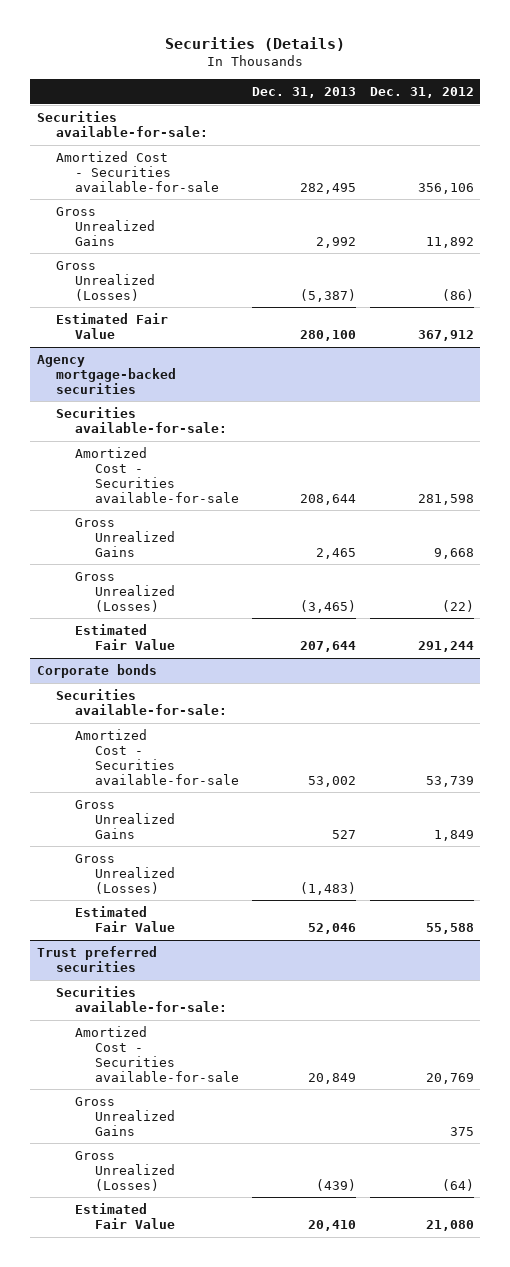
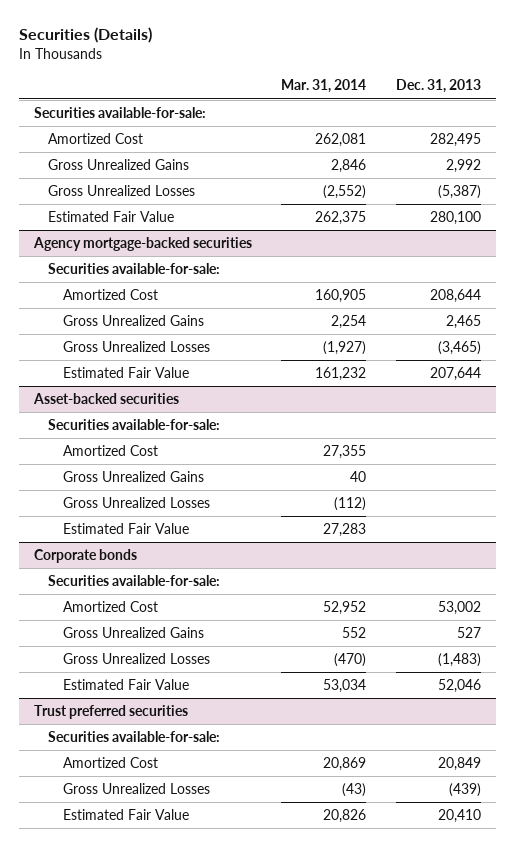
- | Dec. 31, 2013 | Dec. 31, 2012
+ | Mar. 31, 2014 | Dec. 31, 2013
- Amortized Cost - Securities available-for-sale | 282,495 | 356,106
+ Amortized Cost | 262,081 | 282,495
- Gross Unrealized (Losses) | (5,387) | (86)
+ Gross Unrealized Losses | (2,552) | (5,387)
@ Agency mortgage-backed securities
- Amortized Cost - Securities available-for-sale | 208,644 | 281,598
+ Amortized Cost | 160,905 | 208,644
- Gross Unrealized (Losses) | (3,465) | (22)
+ Gross Unrealized Losses | (1,927) | (3,465)
+ Asset-backed securities
+ Securities available-for-sale:
+ Amortized Cost | 27,355 |
+ Gross Unrealized Gains | 40 |
+ Gross Unrealized Losses | (112) |
+ Estimated Fair Value | 27,283 |
@ Corporate bonds
- Amortized Cost - Securities available-for-sale | 53,002 | 53,739
+ Amortized Cost | 52,952 | 53,002
- Gross Unrealized (Losses) | (1,483) |
+ Gross Unrealized Losses | (470) | (1,483)
@ Trust preferred securities
- Amortized Cost - Securities available-for-sale | 20,849 | 20,769
- Gross Unrealized Gains | | 375
- Gross Unrealized (Losses) | (439) | (64)
+ Amortized Cost | 20,869 | 20,849
+ Gross Unrealized Losses | (43) | (439)

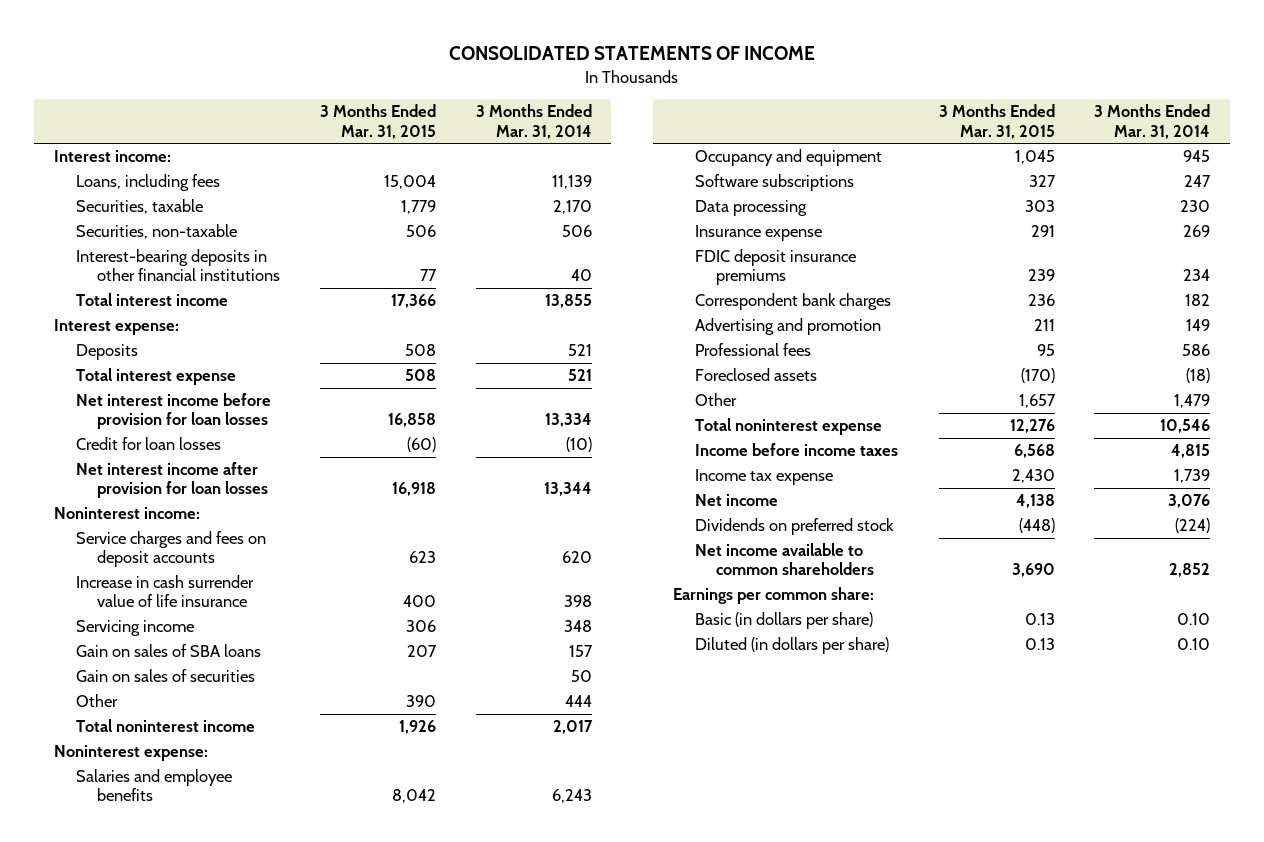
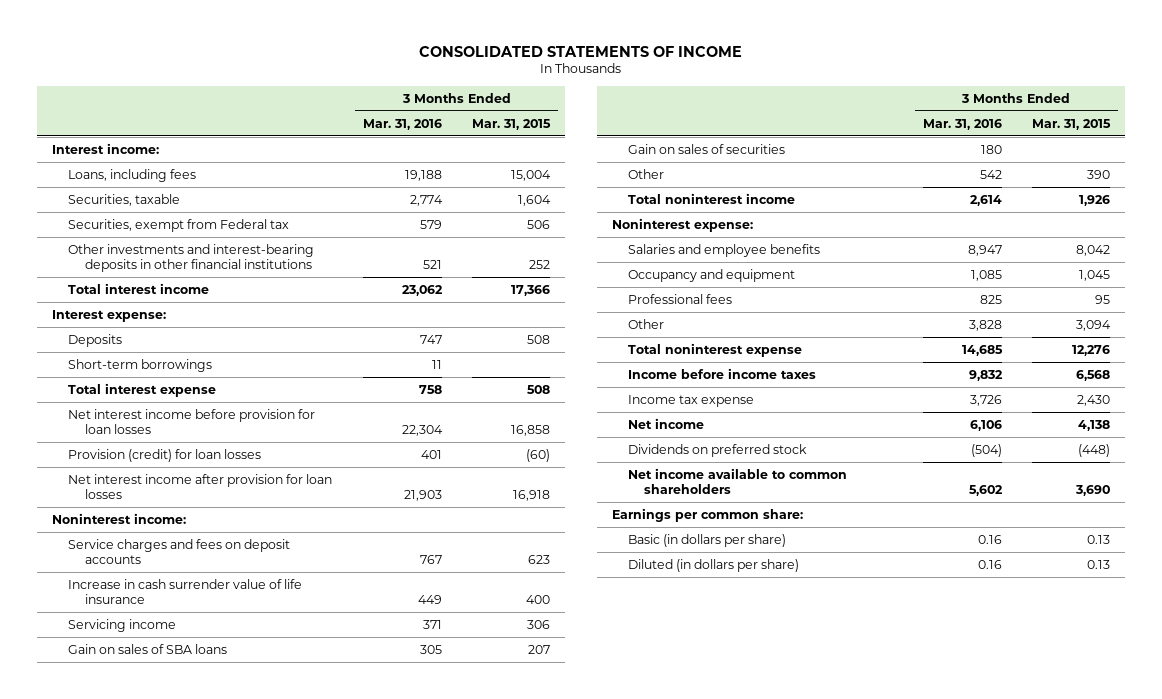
- | 3 Months Ended Mar. 31, 2015 | 3 Months Ended Mar. 31, 2014
+ | 3 Months Ended Mar. 31, 2016 | 3 Months Ended Mar. 31, 2015
- Securities, taxable | 1,779 | 2,170
- Securities, non-taxable | 506 | 506
- Interest-bearing deposits in other financial institutions | 77 | 40
+ Securities, taxable | 2,774 | 1,604
+ Securities, exempt from Federal tax | 579 | 506
+ Other investments and interest-bearing deposits in other financial institutions | 521 | 252
+ Short-term borrowings | 11 |
- Credit for loan losses | (60) | (10)
+ Provision (credit) for loan losses | 401 | (60)
- Software subscriptions | 327 | 247
- Data processing | 303 | 230
- Insurance expense | 291 | 269
- FDIC deposit insurance premiums | 239 | 234
- Correspondent bank charges | 236 | 182
- Advertising and promotion | 211 | 149
- Foreclosed assets | (170) | (18)
- Other | 1,657 | 1,479
+ Other | 3,828 | 3,094

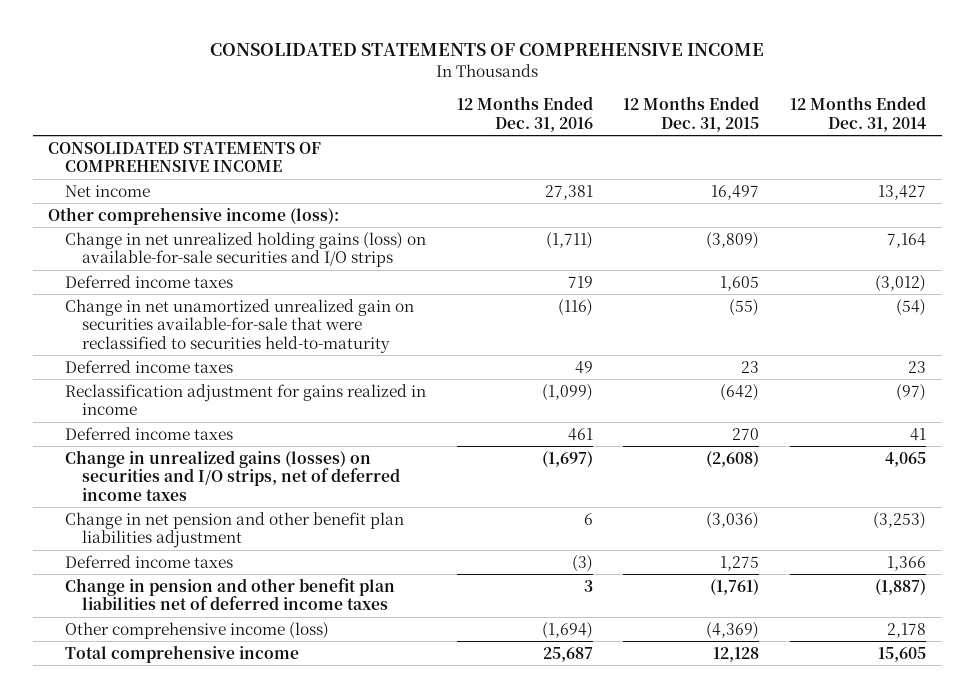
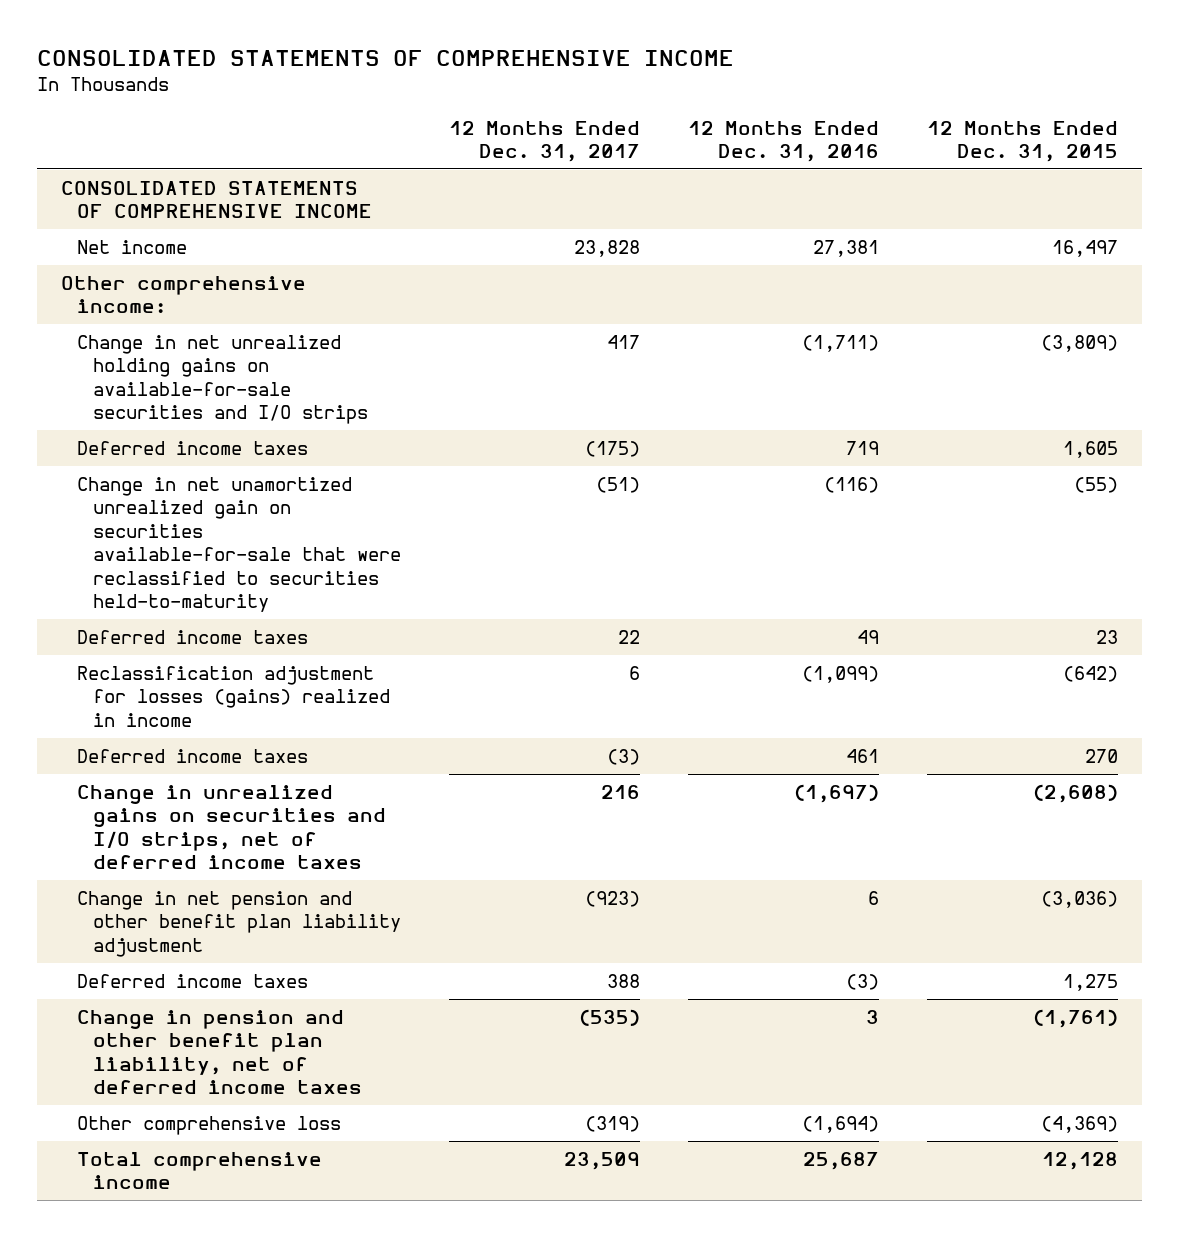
- | 12 Months Ended Dec. 31, 2016 | 12 Months Ended Dec. 31, 2015 | 12 Months Ended Dec. 31, 2014
+ | 12 Months Ended Dec. 31, 2017 | 12 Months Ended Dec. 31, 2016 | 12 Months Ended Dec. 31, 2015
- Other comprehensive income (loss):
- Change in net unrealized holding gains (loss) on available-for-sale securities and I/O strips | (1,711) | (3,809) | 7,164
+ Other comprehensive income:
+ Change in net unrealized holding gains on available-for-sale securities and I/O strips | 417 | (1,711) | (3,809)
- Reclassification adjustment for gains realized in income | (1,099) | (642) | (97)
+ Reclassification adjustment for losses (gains) realized in income | 6 | (1,099) | (642)
- Change in unrealized gains (losses) on securities and I/O strips, net of deferred income taxes | (1,697) | (2,608) | 4,065
- Change in net pension and other benefit plan liabilities adjustment | 6 | (3,036) | (3,253)
+ Change in unrealized gains on securities and I/O strips, net of deferred income taxes | 216 | (1,697) | (2,608)
+ Change in net pension and other benefit plan liability adjustment | (923) | 6 | (3,036)
- Change in pension and other benefit plan liabilities net of deferred income taxes | 3 | (1,761) | (1,887)
- Other comprehensive income (loss) | (1,694) | (4,369) | 2,178
+ Change in pension and other benefit plan liability, net of deferred income taxes | (535) | 3 | (1,761)
+ Other comprehensive loss | (319) | (1,694) | (4,369)

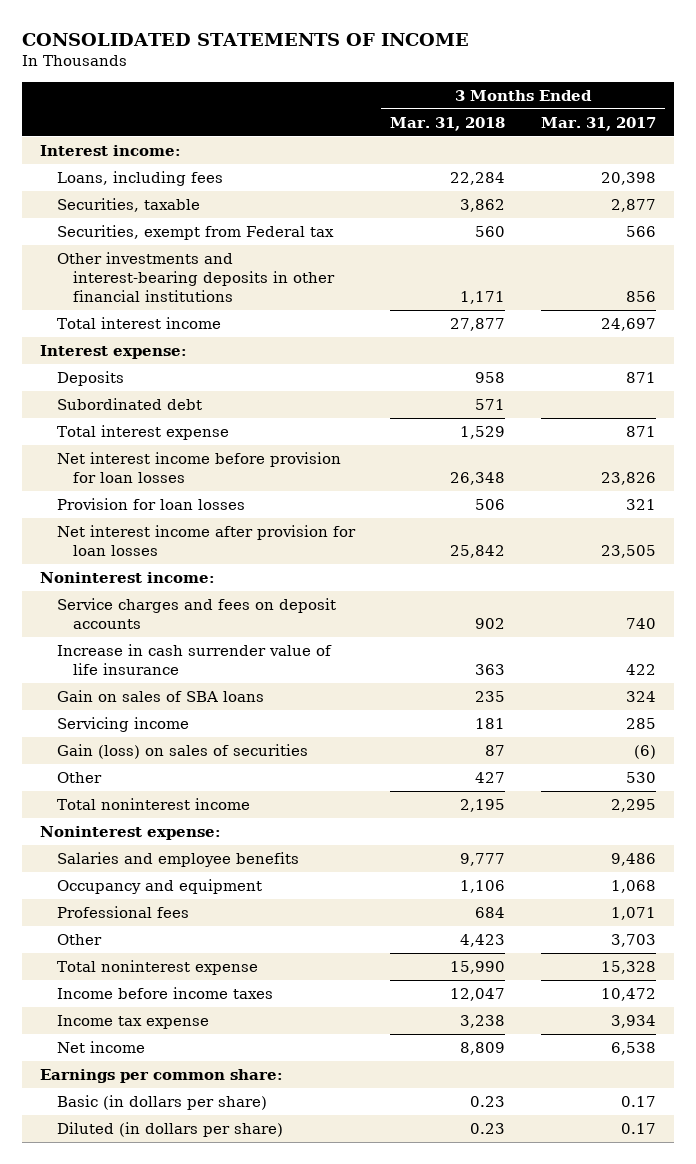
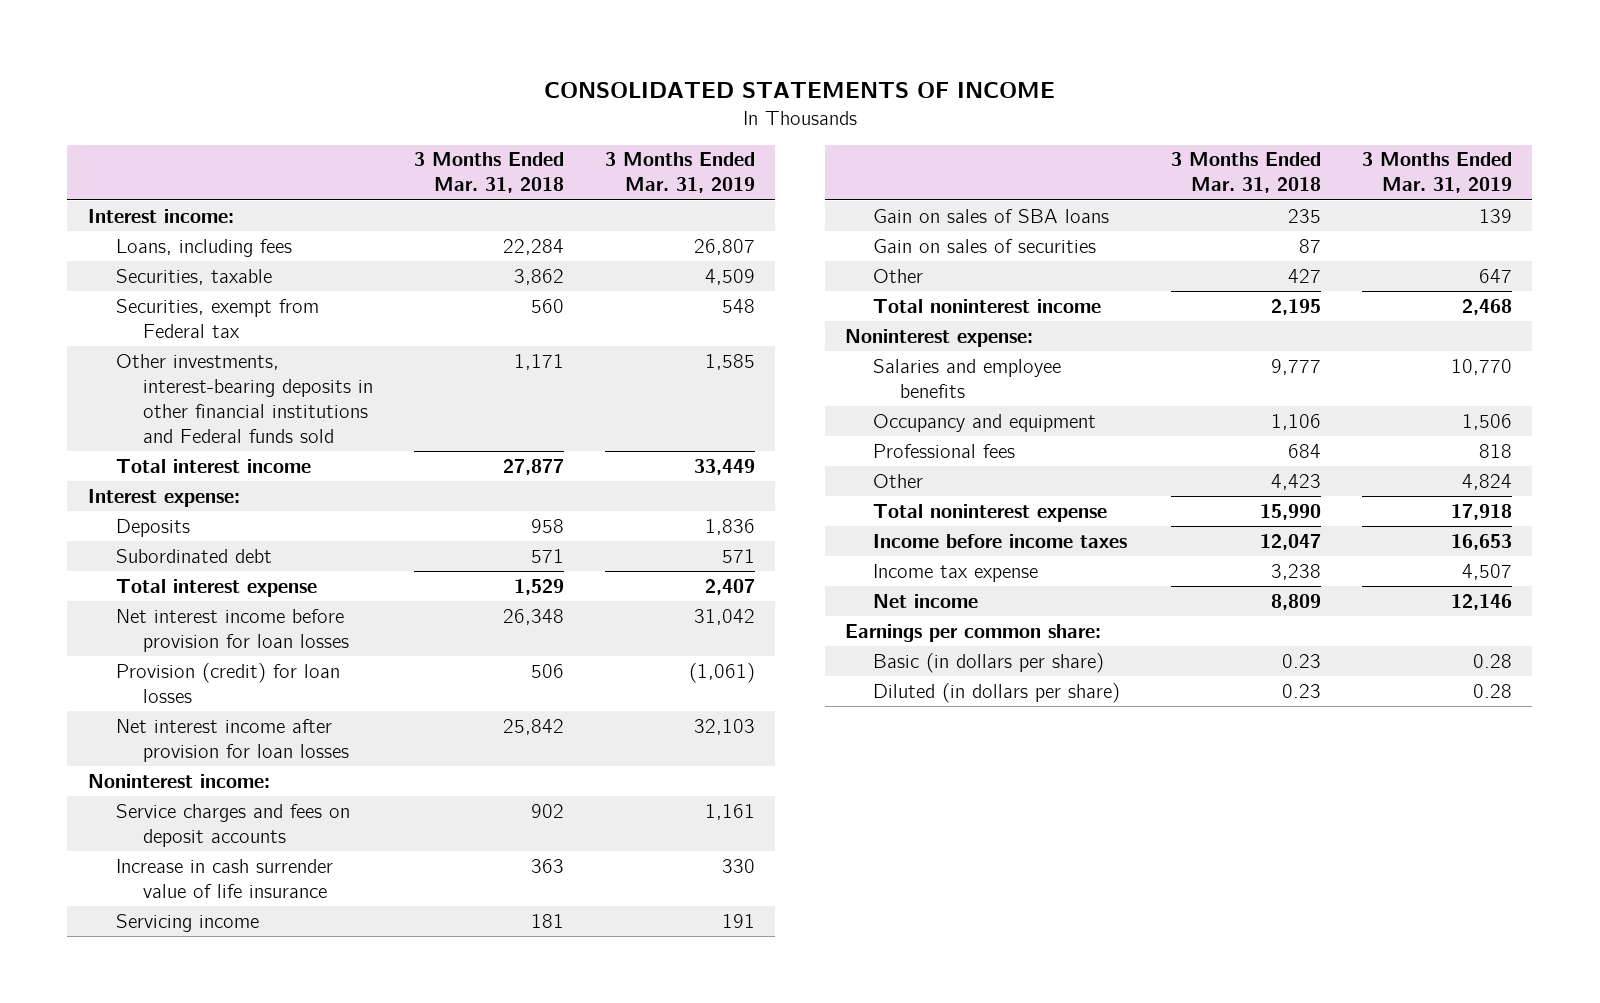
- | 3 Months Ended Mar. 31, 2018 | 3 Months Ended Mar. 31, 2017
+ | 3 Months Ended Mar. 31, 2018 | 3 Months Ended Mar. 31, 2019
- Other investments and interest-bearing deposits in other financial institutions | 1,171 | 856
+ Other investments, interest-bearing deposits in other financial institutions and Federal funds sold | 1,171 | 1,585
- Provision for loan losses | 506 | 321
+ Provision (credit) for loan losses | 506 | (1,061)
- Gain (loss) on sales of securities | 87 | (6)
moved down: Gain on sales of SBA loans | 235 | 139
+ Gain on sales of securities | 87 |

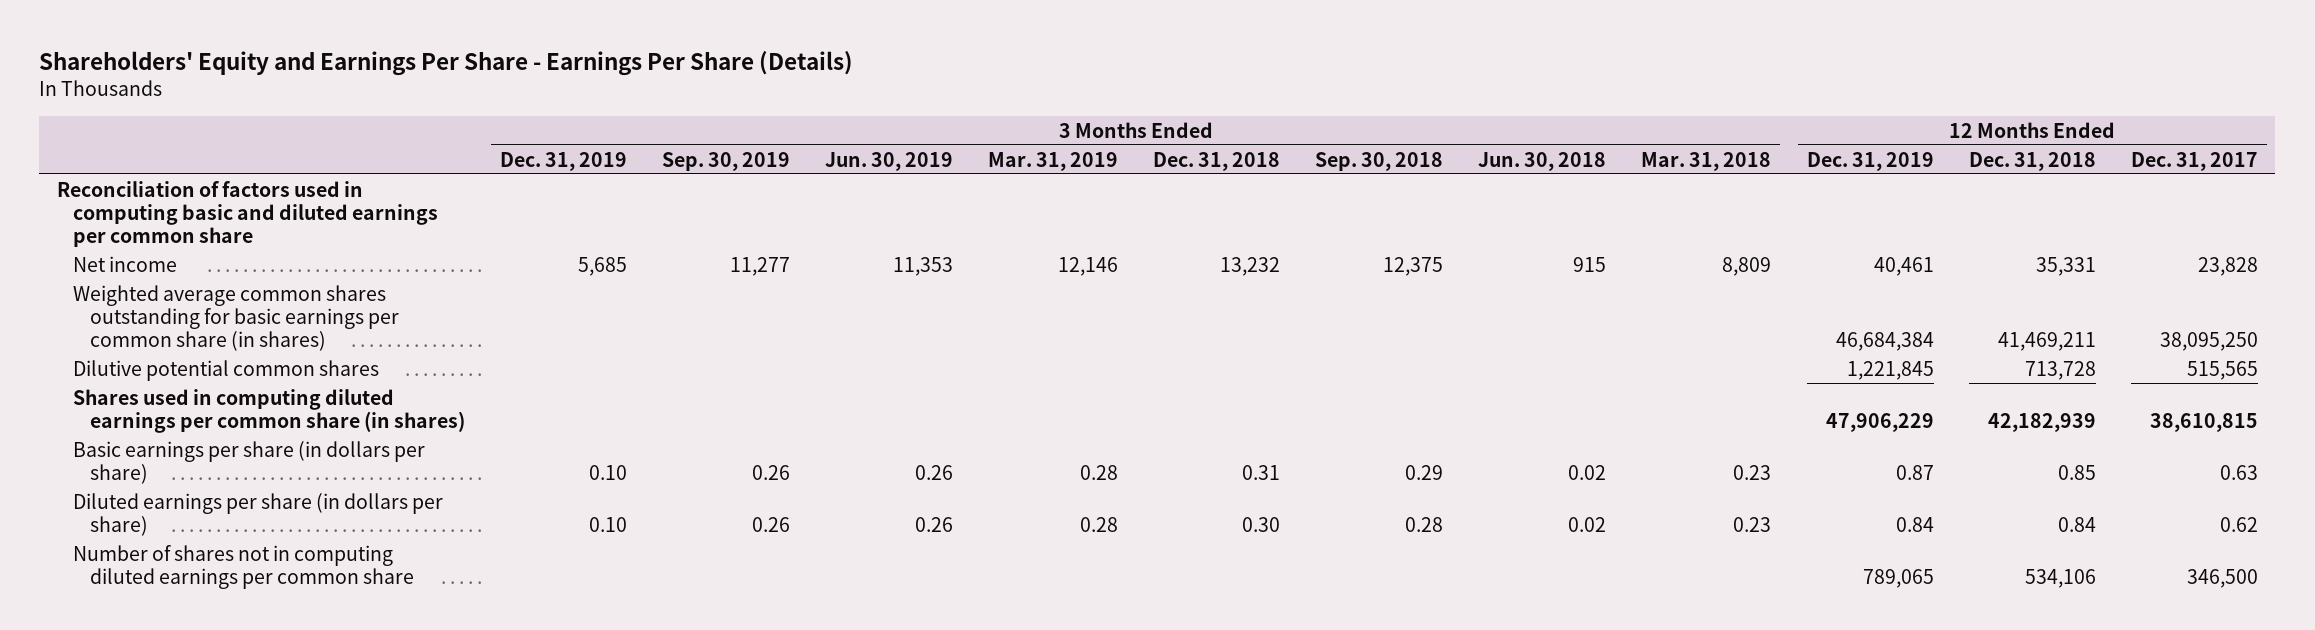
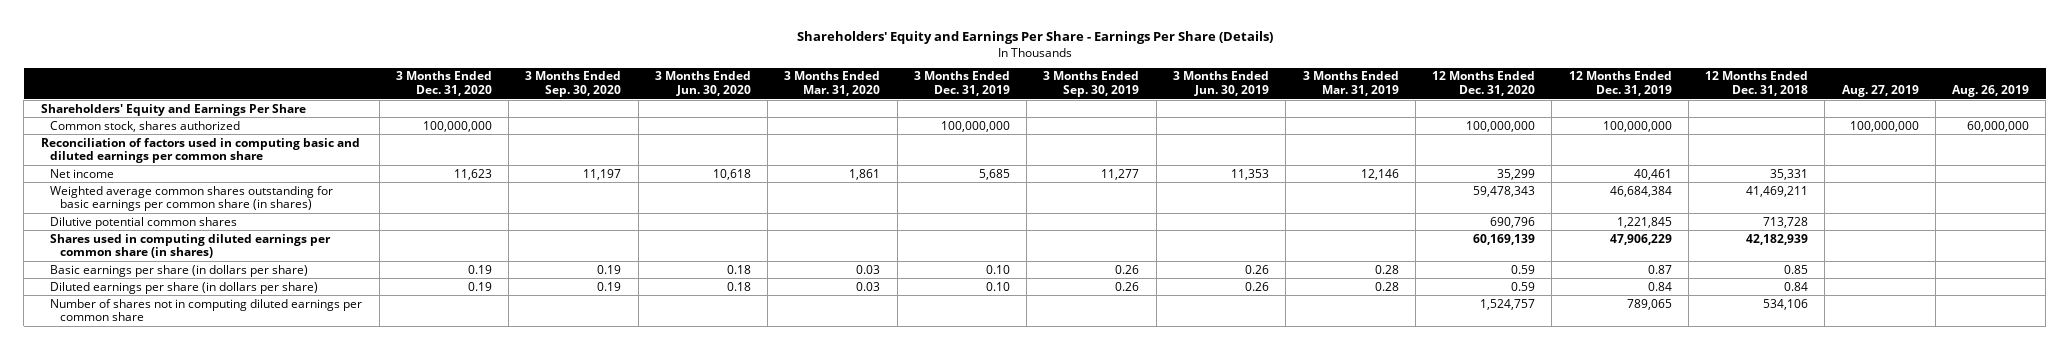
- | 3 Months Ended Dec. 31, 2019 | 3 Months Ended Sep. 30, 2019 | 3 Months Ended Jun. 30, 2019 | 3 Months Ended Mar. 31, 2019 | 3 Months Ended Dec. 31, 2018 | 3 Months Ended Sep. 30, 2018 | 3 Months Ended Jun. 30, 2018 | 3 Months Ended Mar. 31, 2018 | 12 Months Ended Dec. 31, 2019 | 12 Months Ended Dec. 31, 2018 | 12 Months Ended Dec. 31, 2017
+ | 3 Months Ended Dec. 31, 2020 | 3 Months Ended Sep. 30, 2020 | 3 Months Ended Jun. 30, 2020 | 3 Months Ended Mar. 31, 2020 | 3 Months Ended Dec. 31, 2019 | 3 Months Ended Sep. 30, 2019 | 3 Months Ended Jun. 30, 2019 | 3 Months Ended Mar. 31, 2019 | 12 Months Ended Dec. 31, 2020 | 12 Months Ended Dec. 31, 2019 | 12 Months Ended Dec. 31, 2018 | Aug. 27, 2019 | Aug. 26, 2019
+ Shareholders' Equity and Earnings Per Share
+ Common stock, shares authorized | 100,000,000 | | | | 100,000,000 | | | | 100,000,000 | 100,000,000 | | 100,000,000 | 60,000,000

